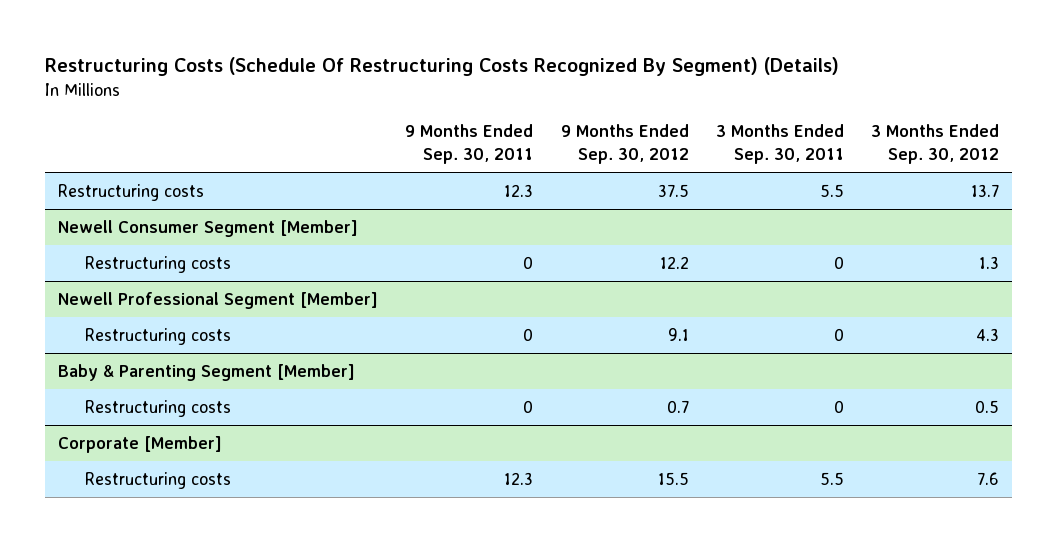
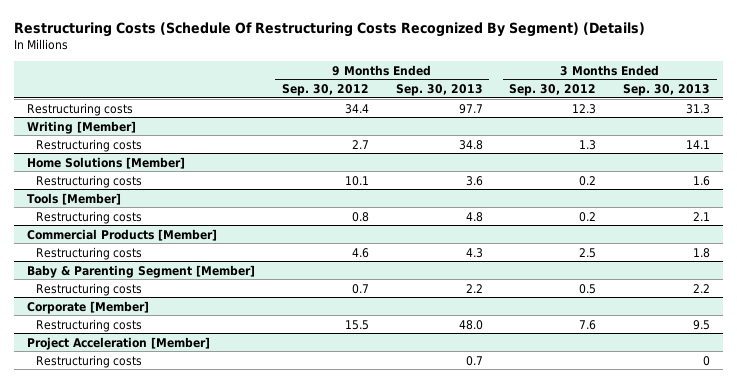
- | 9 Months Ended Sep. 30, 2011 | 9 Months Ended Sep. 30, 2012 | 3 Months Ended Sep. 30, 2011 | 3 Months Ended Sep. 30, 2012
+ | 9 Months Ended Sep. 30, 2012 | 9 Months Ended Sep. 30, 2013 | 3 Months Ended Sep. 30, 2012 | 3 Months Ended Sep. 30, 2013
- Restructuring costs | 12.3 | 37.5 | 5.5 | 13.7
- Newell Consumer Segment [Member]
- Restructuring costs | 0 | 12.2 | 0 | 1.3
- Newell Professional Segment [Member]
- Restructuring costs | 0 | 9.1 | 0 | 4.3
+ Restructuring costs | 34.4 | 97.7 | 12.3 | 31.3
+ Writing [Member]
+ Restructuring costs | 2.7 | 34.8 | 1.3 | 14.1
+ Home Solutions [Member]
+ Restructuring costs | 10.1 | 3.6 | 0.2 | 1.6
+ Tools [Member]
+ Restructuring costs | 0.8 | 4.8 | 0.2 | 2.1
+ Commercial Products [Member]
+ Restructuring costs | 4.6 | 4.3 | 2.5 | 1.8
+ Project Acceleration [Member]
+ Restructuring costs | | 0.7 | | 0

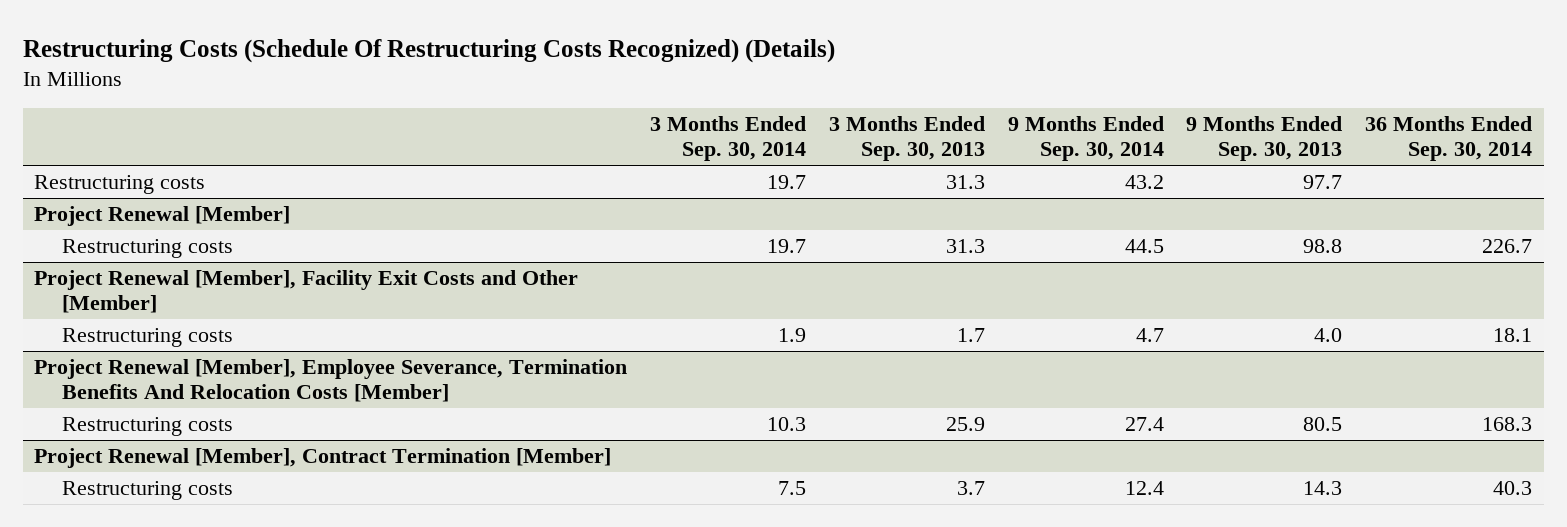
- Restructuring Costs (Schedule Of Restructuring Costs Recognized By Segment) (Details)
+ Restructuring Costs (Schedule Of Restructuring Costs Recognized) (Details)
- | 9 Months Ended Sep. 30, 2012 | 9 Months Ended Sep. 30, 2013 | 3 Months Ended Sep. 30, 2012 | 3 Months Ended Sep. 30, 2013
+ | 3 Months Ended Sep. 30, 2014 | 3 Months Ended Sep. 30, 2013 | 9 Months Ended Sep. 30, 2014 | 9 Months Ended Sep. 30, 2013 | 36 Months Ended Sep. 30, 2014
- Writing [Member]
- Restructuring costs | 2.7 | 34.8 | 1.3 | 14.1
- Home Solutions [Member]
- Restructuring costs | 10.1 | 3.6 | 0.2 | 1.6
- Tools [Member]
- Restructuring costs | 0.8 | 4.8 | 0.2 | 2.1
- Commercial Products [Member]
- Restructuring costs | 4.6 | 4.3 | 2.5 | 1.8
- Baby & Parenting Segment [Member]
- Restructuring costs | 0.7 | 2.2 | 0.5 | 2.2
- Corporate [Member]
- Restructuring costs | 15.5 | 48.0 | 7.6 | 9.5
- Project Acceleration [Member]
- Restructuring costs | | 0.7 | | 0
+ Project Renewal [Member]
+ Restructuring costs | 19.7 | 31.3 | 44.5 | 98.8 | 226.7
+ Project Renewal [Member], Facility Exit Costs and Other [Member]
+ Restructuring costs | 1.9 | 1.7 | 4.7 | 4.0 | 18.1
+ Project Renewal [Member], Employee Severance, Termination Benefits And Relocation Costs [Member]
+ Restructuring costs | 10.3 | 25.9 | 27.4 | 80.5 | 168.3
+ Project Renewal [Member], Contract Termination [Member]
+ Restructuring costs | 7.5 | 3.7 | 12.4 | 14.3 | 40.3

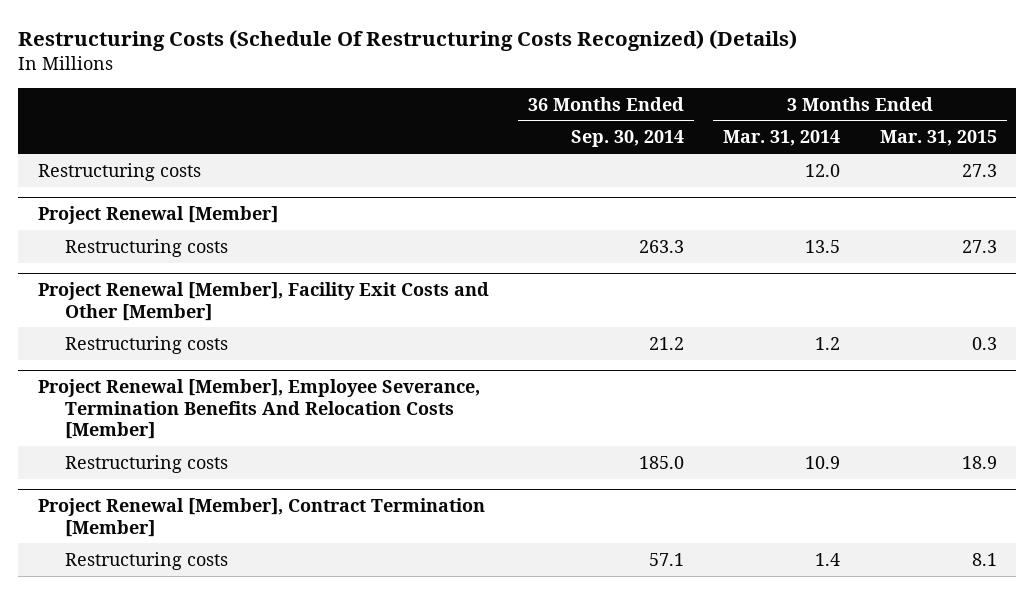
- | 3 Months Ended Sep. 30, 2014 | 3 Months Ended Sep. 30, 2013 | 9 Months Ended Sep. 30, 2014 | 9 Months Ended Sep. 30, 2013 | 36 Months Ended Sep. 30, 2014
+ | 36 Months Ended Sep. 30, 2014 | 3 Months Ended Mar. 31, 2014 | 3 Months Ended Mar. 31, 2015
@ Project Renewal [Member]
- Restructuring costs | 19.7 | 31.3 | 44.5 | 98.8 | 226.7
+ Restructuring costs | 263.3 | 13.5 | 27.3
@ Project Renewal [Member], Facility Exit Costs and Other [Member]
- Restructuring costs | 1.9 | 1.7 | 4.7 | 4.0 | 18.1
+ Restructuring costs | 21.2 | 1.2 | 0.3
@ Project Renewal [Member], Employee Severance, Termination Benefits And Relocation Costs [Member]
- Restructuring costs | 10.3 | 25.9 | 27.4 | 80.5 | 168.3
+ Restructuring costs | 185.0 | 10.9 | 18.9
@ Project Renewal [Member], Contract Termination [Member]
- Restructuring costs | 7.5 | 3.7 | 12.4 | 14.3 | 40.3
+ Restructuring costs | 57.1 | 1.4 | 8.1

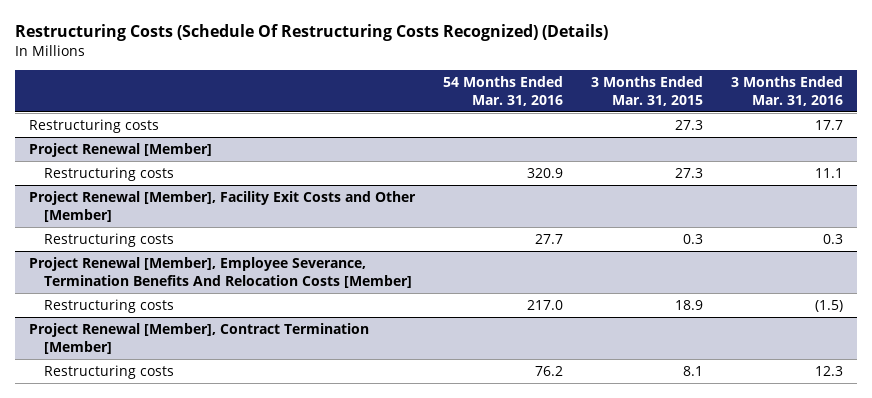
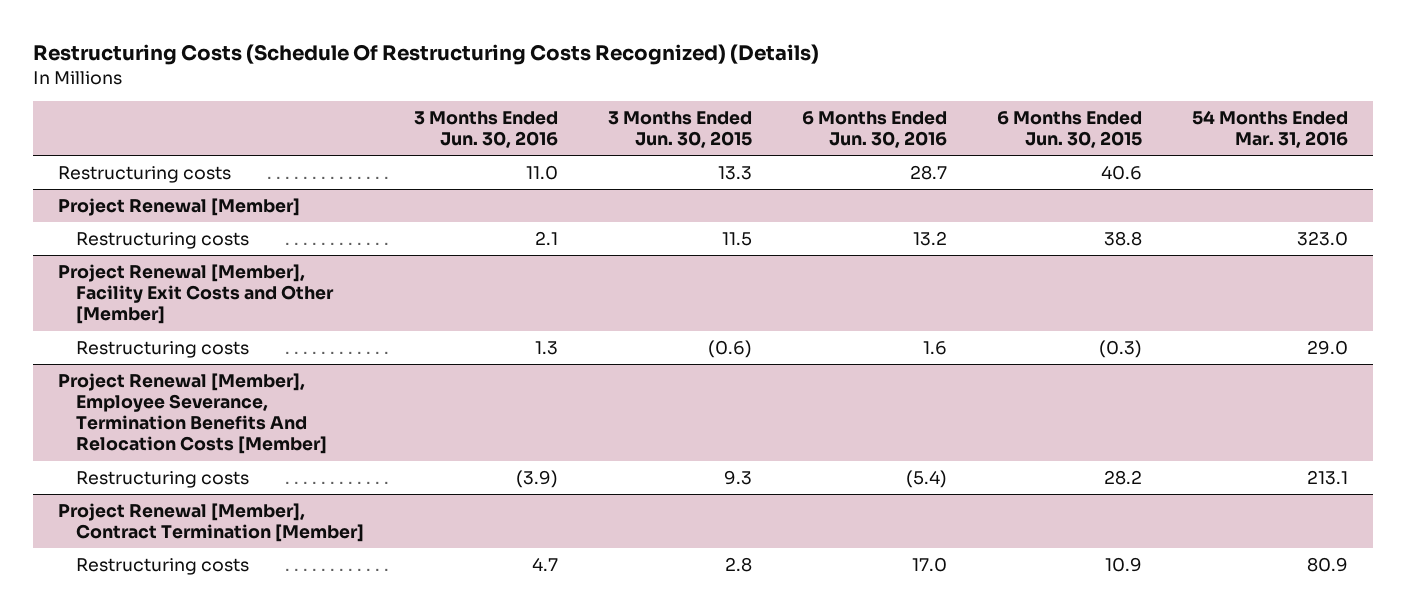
- | 54 Months Ended Mar. 31, 2016 | 3 Months Ended Mar. 31, 2015 | 3 Months Ended Mar. 31, 2016
+ | 3 Months Ended Jun. 30, 2016 | 3 Months Ended Jun. 30, 2015 | 6 Months Ended Jun. 30, 2016 | 6 Months Ended Jun. 30, 2015 | 54 Months Ended Mar. 31, 2016
@ Project Renewal [Member]
- Restructuring costs | 320.9 | 27.3 | 11.1
+ Restructuring costs | 2.1 | 11.5 | 13.2 | 38.8 | 323.0
@ Project Renewal [Member], Facility Exit Costs and Other [Member]
- Restructuring costs | 27.7 | 0.3 | 0.3
+ Restructuring costs | 1.3 | (0.6) | 1.6 | (0.3) | 29.0
@ Project Renewal [Member], Employee Severance, Termination Benefits And Relocation Costs [Member]
- Restructuring costs | 217.0 | 18.9 | (1.5)
+ Restructuring costs | (3.9) | 9.3 | (5.4) | 28.2 | 213.1
@ Project Renewal [Member], Contract Termination [Member]
- Restructuring costs | 76.2 | 8.1 | 12.3
+ Restructuring costs | 4.7 | 2.8 | 17.0 | 10.9 | 80.9

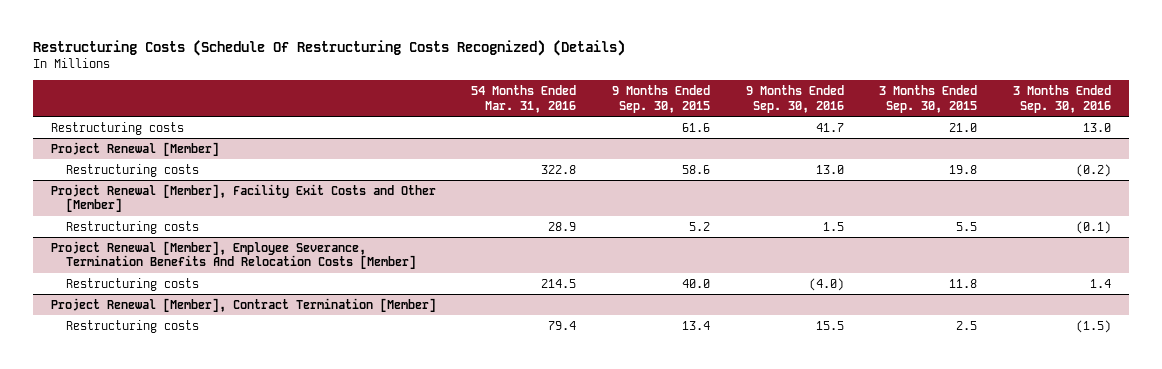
- | 3 Months Ended Jun. 30, 2016 | 3 Months Ended Jun. 30, 2015 | 6 Months Ended Jun. 30, 2016 | 6 Months Ended Jun. 30, 2015 | 54 Months Ended Mar. 31, 2016
+ | 54 Months Ended Mar. 31, 2016 | 9 Months Ended Sep. 30, 2015 | 9 Months Ended Sep. 30, 2016 | 3 Months Ended Sep. 30, 2015 | 3 Months Ended Sep. 30, 2016
@ Project Renewal [Member]
- Restructuring costs | 2.1 | 11.5 | 13.2 | 38.8 | 323.0
+ Restructuring costs | 322.8 | 58.6 | 13.0 | 19.8 | (0.2)
@ Project Renewal [Member], Facility Exit Costs and Other [Member]
- Restructuring costs | 1.3 | (0.6) | 1.6 | (0.3) | 29.0
+ Restructuring costs | 28.9 | 5.2 | 1.5 | 5.5 | (0.1)
@ Project Renewal [Member], Employee Severance, Termination Benefits And Relocation Costs [Member]
- Restructuring costs | (3.9) | 9.3 | (5.4) | 28.2 | 213.1
+ Restructuring costs | 214.5 | 40.0 | (4.0) | 11.8 | 1.4
@ Project Renewal [Member], Contract Termination [Member]
- Restructuring costs | 4.7 | 2.8 | 17.0 | 10.9 | 80.9
+ Restructuring costs | 79.4 | 13.4 | 15.5 | 2.5 | (1.5)

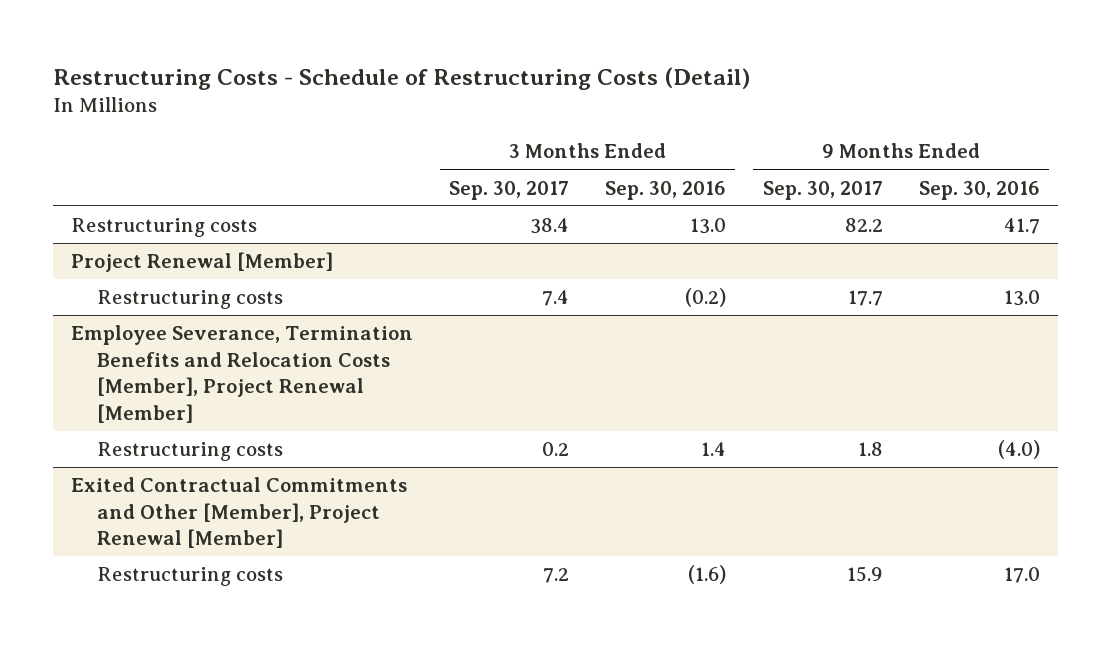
- Restructuring Costs (Schedule Of Restructuring Costs Recognized) (Details)
+ Restructuring Costs - Schedule of Restructuring Costs (Detail)
- | 54 Months Ended Mar. 31, 2016 | 9 Months Ended Sep. 30, 2015 | 9 Months Ended Sep. 30, 2016 | 3 Months Ended Sep. 30, 2015 | 3 Months Ended Sep. 30, 2016
+ | 3 Months Ended Sep. 30, 2017 | 3 Months Ended Sep. 30, 2016 | 9 Months Ended Sep. 30, 2017 | 9 Months Ended Sep. 30, 2016
- Project Renewal [Member], Facility Exit Costs and Other [Member]
- Restructuring costs | 28.9 | 5.2 | 1.5 | 5.5 | (0.1)
- Project Renewal [Member], Employee Severance, Termination Benefits And Relocation Costs [Member]
+ Employee Severance, Termination Benefits and Relocation Costs [Member], Project Renewal [Member]
- Project Renewal [Member], Contract Termination [Member]
- Restructuring costs | 79.4 | 13.4 | 15.5 | 2.5 | (1.5)
+ Exited Contractual Commitments and Other [Member], Project Renewal [Member]
+ Restructuring costs | 7.2 | (1.6) | 15.9 | 17.0

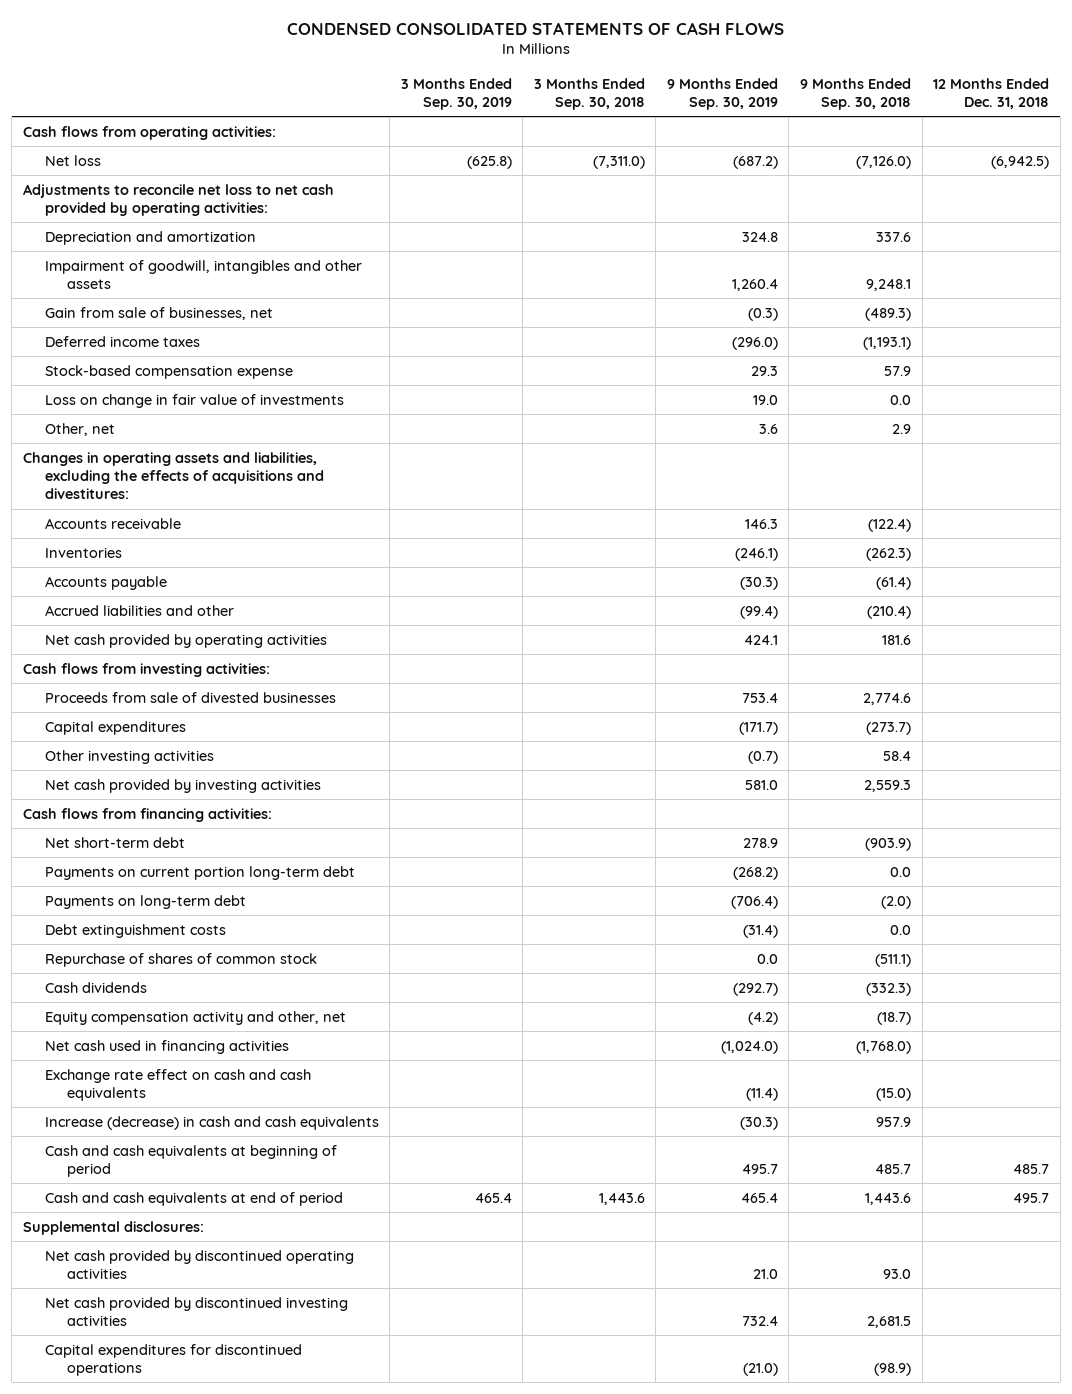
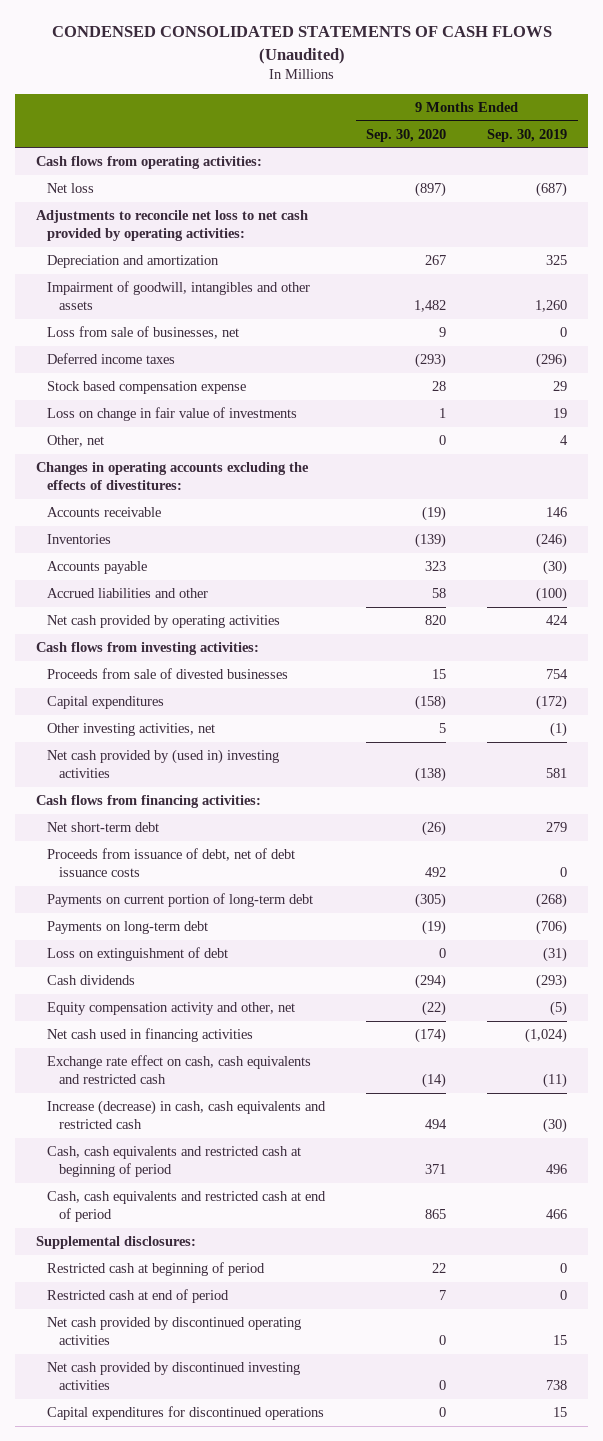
- CONDENSED CONSOLIDATED STATEMENTS OF CASH FLOWS
+ CONDENSED CONSOLIDATED STATEMENTS OF CASH FLOWS (Unaudited)
- | 3 Months Ended Sep. 30, 2019 | 3 Months Ended Sep. 30, 2018 | 9 Months Ended Sep. 30, 2019 | 9 Months Ended Sep. 30, 2018 | 12 Months Ended Dec. 31, 2018
+ | 9 Months Ended Sep. 30, 2020 | 9 Months Ended Sep. 30, 2019
- Net loss | (625.8) | (7,311.0) | (687.2) | (7,126.0) | (6,942.5)
+ Net loss | (897) | (687)
- Depreciation and amortization | | | 324.8 | 337.6 |
- Impairment of goodwill, intangibles and other assets | | | 1,260.4 | 9,248.1 |
- Gain from sale of businesses, net | | | (0.3) | (489.3) |
- Deferred income taxes | | | (296.0) | (1,193.1) |
- Stock-based compensation expense | | | 29.3 | 57.9 |
- Loss on change in fair value of investments | | | 19.0 | 0.0 |
- Other, net | | | 3.6 | 2.9 |
- Changes in operating assets and liabilities, excluding the effects of acquisitions and divestitures:
- Accounts receivable | | | 146.3 | (122.4) |
- Inventories | | | (246.1) | (262.3) |
- Accounts payable | | | (30.3) | (61.4) |
- Accrued liabilities and other | | | (99.4) | (210.4) |
- Net cash provided by operating activities | | | 424.1 | 181.6 |
+ Depreciation and amortization | 267 | 325
+ Impairment of goodwill, intangibles and other assets | 1,482 | 1,260
+ Loss from sale of businesses, net | 9 | 0
+ Deferred income taxes | (293) | (296)
+ Stock based compensation expense | 28 | 29
+ Loss on change in fair value of investments | 1 | 19
+ Other, net | 0 | 4
+ Changes in operating accounts excluding the effects of divestitures:
+ Accounts receivable | (19) | 146
+ Inventories | (139) | (246)
+ Accounts payable | 323 | (30)
+ Accrued liabilities and other | 58 | (100)
+ Net cash provided by operating activities | 820 | 424
- Proceeds from sale of divested businesses | | | 753.4 | 2,774.6 |
- Capital expenditures | | | (171.7) | (273.7) |
- Other investing activities | | | (0.7) | 58.4 |
- Net cash provided by investing activities | | | 581.0 | 2,559.3 |
+ Proceeds from sale of divested businesses | 15 | 754
+ Capital expenditures | (158) | (172)
+ Other investing activities, net | 5 | (1)
+ Net cash provided by (used in) investing activities | (138) | 581
- Net short-term debt | | | 278.9 | (903.9) |
- Payments on current portion long-term debt | | | (268.2) | 0.0 |
- Payments on long-term debt | | | (706.4) | (2.0) |
- Debt extinguishment costs | | | (31.4) | 0.0 |
- Repurchase of shares of common stock | | | 0.0 | (511.1) |
- Cash dividends | | | (292.7) | (332.3) |
- Equity compensation activity and other, net | | | (4.2) | (18.7) |
- Net cash used in financing activities | | | (1,024.0) | (1,768.0) |
- Exchange rate effect on cash and cash equivalents | | | (11.4) | (15.0) |
- Increase (decrease) in cash and cash equivalents | | | (30.3) | 957.9 |
- Cash and cash equivalents at beginning of period | | | 495.7 | 485.7 | 485.7
- Cash and cash equivalents at end of period | 465.4 | 1,443.6 | 465.4 | 1,443.6 | 495.7
+ Net short-term debt | (26) | 279
+ Proceeds from issuance of debt, net of debt issuance costs | 492 | 0
+ Payments on current portion of long-term debt | (305) | (268)
+ Payments on long-term debt | (19) | (706)
+ Loss on extinguishment of debt | 0 | (31)
+ Cash dividends | (294) | (293)
+ Equity compensation activity and other, net | (22) | (5)
+ Net cash used in financing activities | (174) | (1,024)
+ Exchange rate effect on cash, cash equivalents and restricted cash | (14) | (11)
+ Increase (decrease) in cash, cash equivalents and restricted cash | 494 | (30)
+ Cash, cash equivalents and restricted cash at beginning of period | 371 | 496
+ Cash, cash equivalents and restricted cash at end of period | 865 | 466
- Net cash provided by discontinued operating activities | | | 21.0 | 93.0 |
- Net cash provided by discontinued investing activities | | | 732.4 | 2,681.5 |
- Capital expenditures for discontinued operations | | | (21.0) | (98.9) |
+ Restricted cash at beginning of period | 22 | 0
+ Restricted cash at end of period | 7 | 0
+ Net cash provided by discontinued operating activities | 0 | 15
+ Net cash provided by discontinued investing activities | 0 | 738
+ Capital expenditures for discontinued operations | 0 | 15

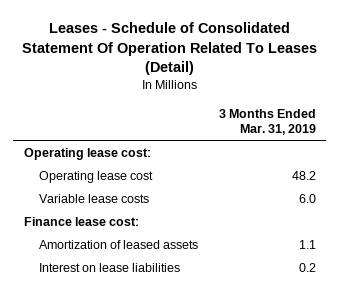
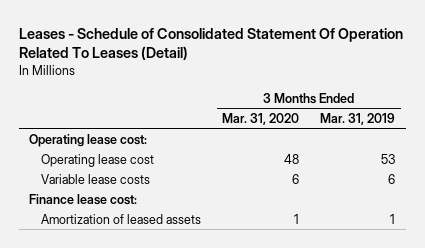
- | 3 Months Ended Mar. 31, 2019
+ | 3 Months Ended Mar. 31, 2020 | 3 Months Ended Mar. 31, 2019
- Operating lease cost | 48.2
- Variable lease costs | 6.0
+ Operating lease cost | 48 | 53
+ Variable lease costs | 6 | 6
- Amortization of leased assets | 1.1
- Interest on lease liabilities | 0.2
+ Amortization of leased assets | 1 | 1

